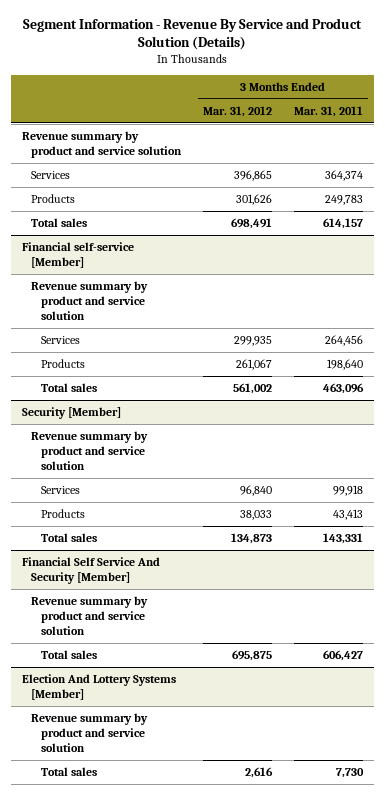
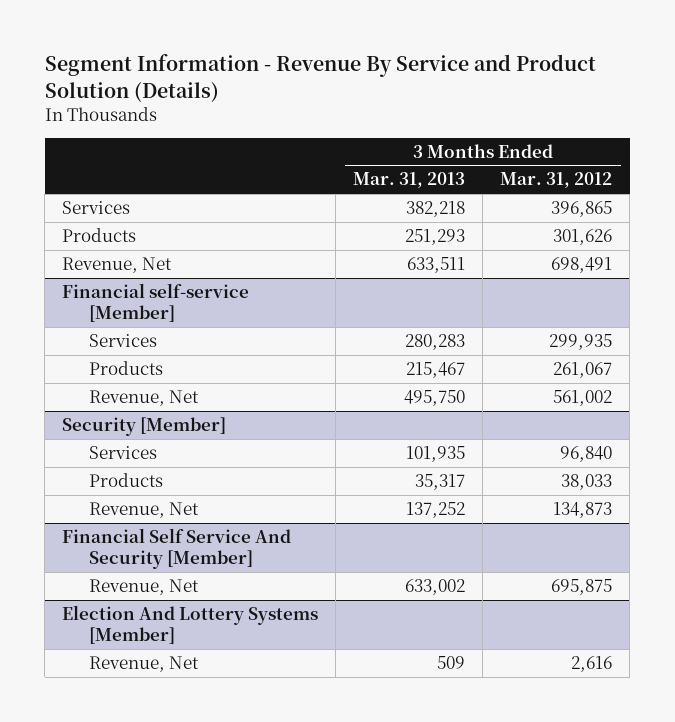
- | 3 Months Ended Mar. 31, 2012 | 3 Months Ended Mar. 31, 2011
+ | 3 Months Ended Mar. 31, 2013 | 3 Months Ended Mar. 31, 2012
- Revenue summary by product and service solution
- Total sales | 698,491 | 614,157
+ Revenue, Net | 633,511 | 698,491
@ Financial self-service [Member]
- Revenue summary by product and service solution
- Total sales | 561,002 | 463,096
+ Revenue, Net | 495,750 | 561,002
@ Security [Member]
- Revenue summary by product and service solution
- Total sales | 134,873 | 143,331
+ Revenue, Net | 137,252 | 134,873
@ Financial Self Service And Security [Member]
- Revenue summary by product and service solution
- Total sales | 695,875 | 606,427
+ Revenue, Net | 633,002 | 695,875
@ Election And Lottery Systems [Member]
- Revenue summary by product and service solution
- Total sales | 2,616 | 7,730
+ Revenue, Net | 509 | 2,616

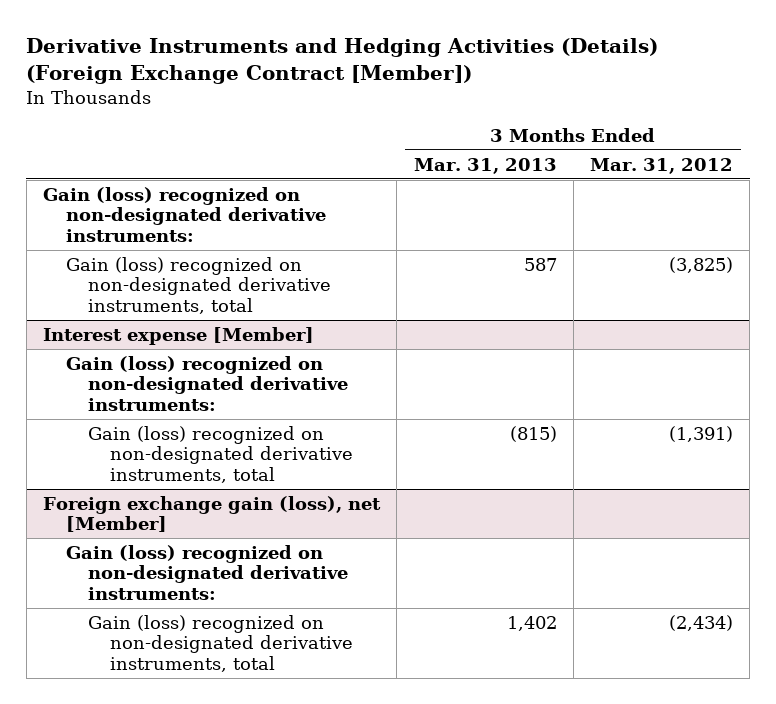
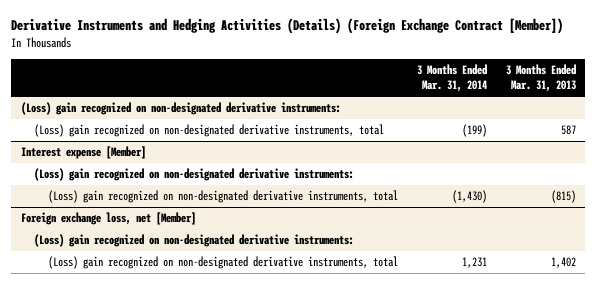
- | 3 Months Ended Mar. 31, 2013 | 3 Months Ended Mar. 31, 2012
+ | 3 Months Ended Mar. 31, 2014 | 3 Months Ended Mar. 31, 2013
- Gain (loss) recognized on non-designated derivative instruments:
- Gain (loss) recognized on non-designated derivative instruments, total | 587 | (3,825)
+ (Loss) gain recognized on non-designated derivative instruments:
+ (Loss) gain recognized on non-designated derivative instruments, total | (199) | 587
@ Interest expense [Member]
- Gain (loss) recognized on non-designated derivative instruments:
- Gain (loss) recognized on non-designated derivative instruments, total | (815) | (1,391)
- Foreign exchange gain (loss), net [Member]
- Gain (loss) recognized on non-designated derivative instruments:
- Gain (loss) recognized on non-designated derivative instruments, total | 1,402 | (2,434)
@ Interest expense [Member]
+ (Loss) gain recognized on non-designated derivative instruments:
+ (Loss) gain recognized on non-designated derivative instruments, total | (1,430) | (815)
+ Foreign exchange loss, net [Member]
+ (Loss) gain recognized on non-designated derivative instruments:
+ (Loss) gain recognized on non-designated derivative instruments, total | 1,231 | 1,402

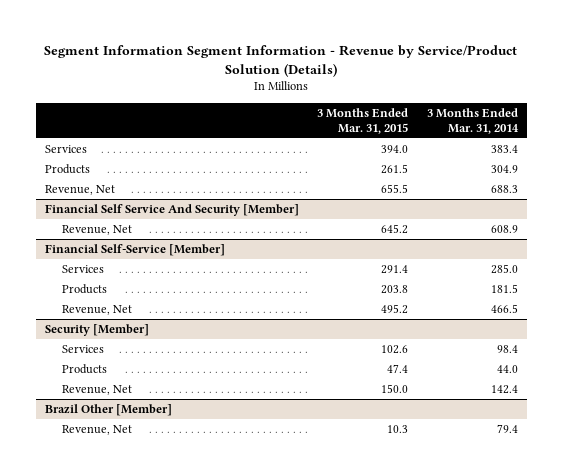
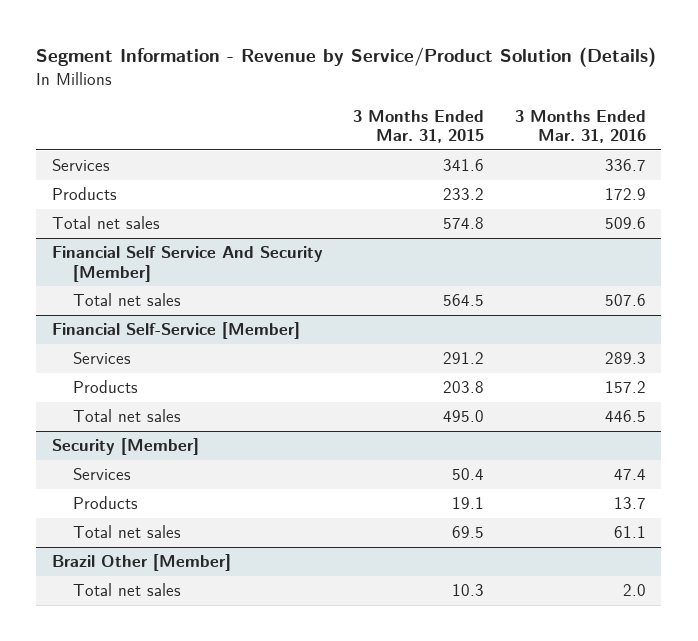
- Segment Information Segment Information - Revenue by Service/Product Solution (Details)
+ Segment Information - Revenue by Service/Product Solution (Details)
- | 3 Months Ended Mar. 31, 2015 | 3 Months Ended Mar. 31, 2014
+ | 3 Months Ended Mar. 31, 2015 | 3 Months Ended Mar. 31, 2016
- Services | 394.0 | 383.4
- Products | 261.5 | 304.9
- Revenue, Net | 655.5 | 688.3
+ Services | 341.6 | 336.7
+ Products | 233.2 | 172.9
+ Total net sales | 574.8 | 509.6
@ Financial Self Service And Security [Member]
- Revenue, Net | 645.2 | 608.9
+ Total net sales | 564.5 | 507.6
@ Financial Self-Service [Member]
- Services | 291.4 | 285.0
+ Services | 291.2 | 289.3
- Revenue, Net | 495.2 | 466.5
+ Total net sales | 495.0 | 446.5
@ Security [Member]
- Services | 102.6 | 98.4
- Products | 47.4 | 44.0
- Revenue, Net | 150.0 | 142.4
+ Services | 50.4 | 47.4
+ Products | 19.1 | 13.7
+ Total net sales | 69.5 | 61.1
@ Brazil Other [Member]
- Revenue, Net | 10.3 | 79.4
+ Total net sales | 10.3 | 2.0

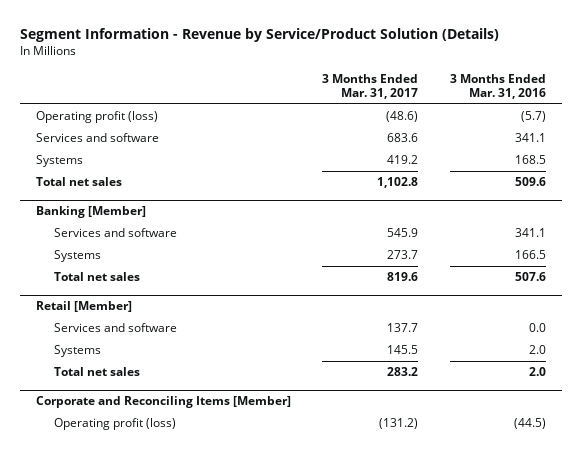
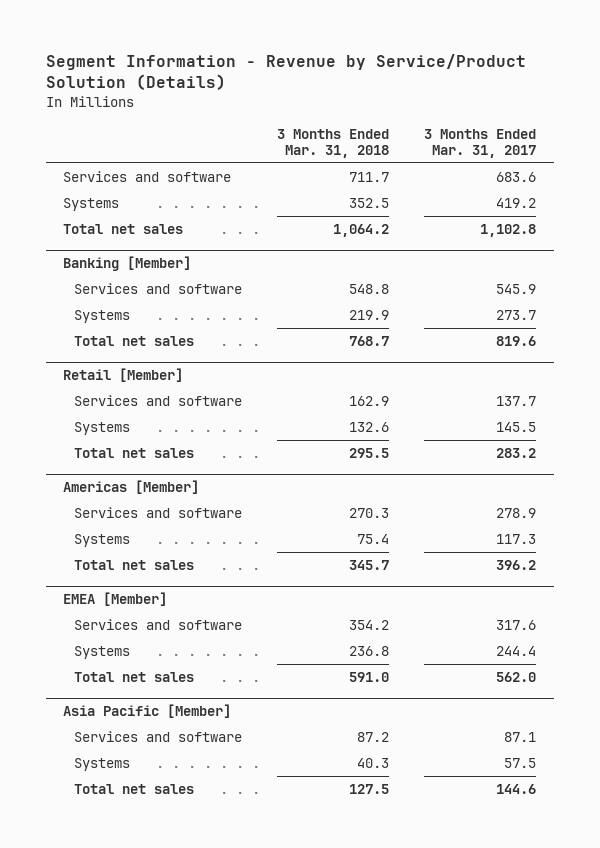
- | 3 Months Ended Mar. 31, 2017 | 3 Months Ended Mar. 31, 2016
+ | 3 Months Ended Mar. 31, 2018 | 3 Months Ended Mar. 31, 2017
- Operating profit (loss) | (48.6) | (5.7)
- Corporate and Reconciling Items [Member]
- Operating profit (loss) | (131.2) | (44.5)
+ Americas [Member]
+ Services and software | 270.3 | 278.9
+ Systems | 75.4 | 117.3
+ Total net sales | 345.7 | 396.2
+ EMEA [Member]
+ Services and software | 354.2 | 317.6
+ Systems | 236.8 | 244.4
+ Total net sales | 591.0 | 562.0
+ Asia Pacific [Member]
+ Services and software | 87.2 | 87.1
+ Systems | 40.3 | 57.5
+ Total net sales | 127.5 | 144.6

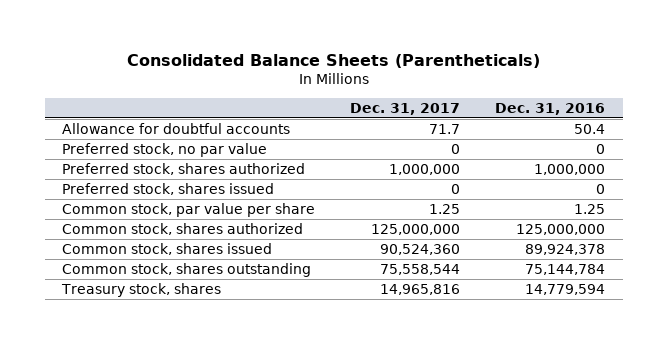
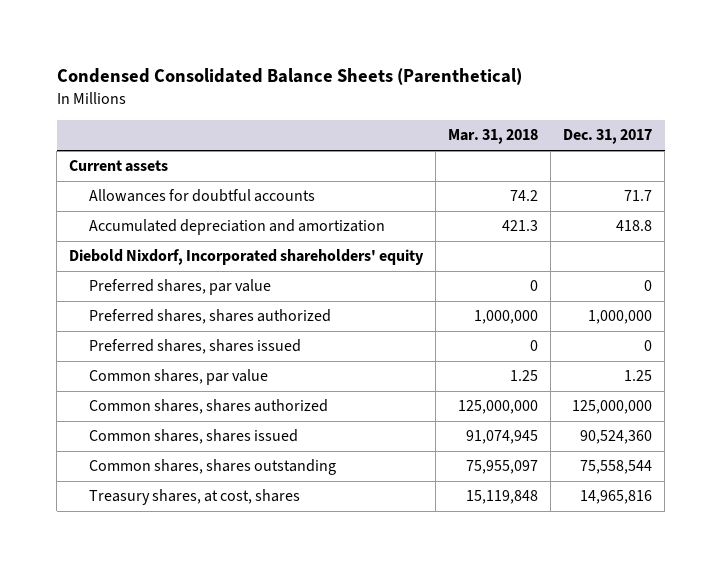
- Consolidated Balance Sheets (Parentheticals)
+ Condensed Consolidated Balance Sheets (Parenthetical)
- | Dec. 31, 2017 | Dec. 31, 2016
+ | Mar. 31, 2018 | Dec. 31, 2017
- Allowance for doubtful accounts | 71.7 | 50.4
- Preferred stock, no par value | 0 | 0
- Preferred stock, shares authorized | 1,000,000 | 1,000,000
- Preferred stock, shares issued | 0 | 0
- Common stock, par value per share | 1.25 | 1.25
- Common stock, shares authorized | 125,000,000 | 125,000,000
- Common stock, shares issued | 90,524,360 | 89,924,378
- Common stock, shares outstanding | 75,558,544 | 75,144,784
- Treasury stock, shares | 14,965,816 | 14,779,594
+ Current assets
+ Allowances for doubtful accounts | 74.2 | 71.7
+ Accumulated depreciation and amortization | 421.3 | 418.8
+ Diebold Nixdorf, Incorporated shareholders' equity
+ Preferred shares, par value | 0 | 0
+ Preferred shares, shares authorized | 1,000,000 | 1,000,000
+ Preferred shares, shares issued | 0 | 0
+ Common shares, par value | 1.25 | 1.25
+ Common shares, shares authorized | 125,000,000 | 125,000,000
+ Common shares, shares issued | 91,074,945 | 90,524,360
+ Common shares, shares outstanding | 75,955,097 | 75,558,544
+ Treasury shares, at cost, shares | 15,119,848 | 14,965,816

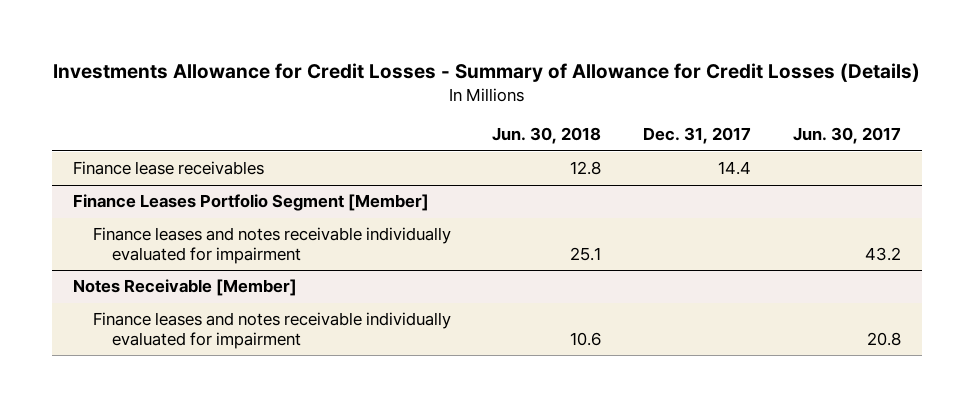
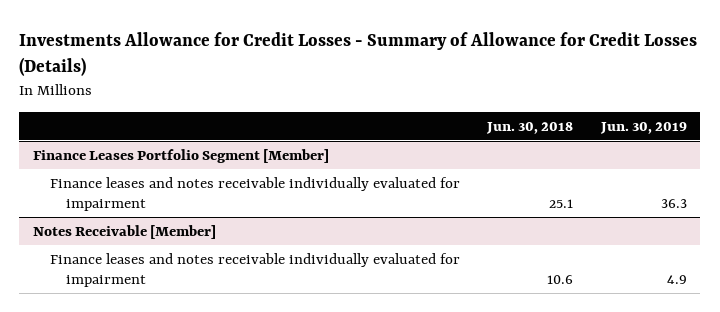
- | Jun. 30, 2018 | Dec. 31, 2017 | Jun. 30, 2017
+ | Jun. 30, 2018 | Jun. 30, 2019
- Finance lease receivables | 12.8 | 14.4 |

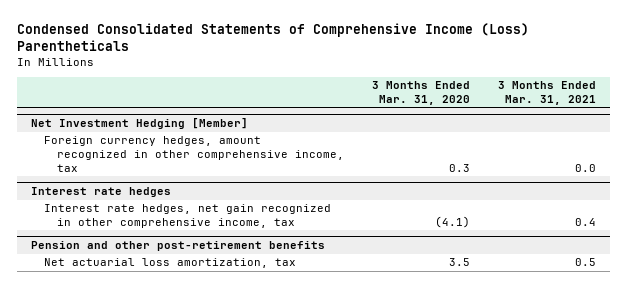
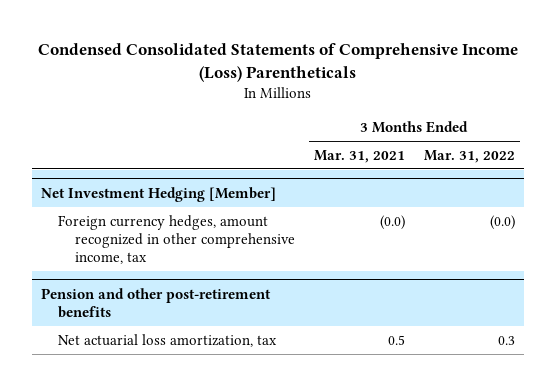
- | 3 Months Ended Mar. 31, 2020 | 3 Months Ended Mar. 31, 2021
+ | 3 Months Ended Mar. 31, 2021 | 3 Months Ended Mar. 31, 2022
@ Net Investment Hedging [Member]
- Foreign currency hedges, amount recognized in other comprehensive income, tax | 0.3 | 0.0
- Interest rate hedges
- Interest rate hedges, net gain recognized in other comprehensive income, tax | (4.1) | 0.4
@ Net Investment Hedging [Member]
+ Foreign currency hedges, amount recognized in other comprehensive income, tax | (0.0) | (0.0)

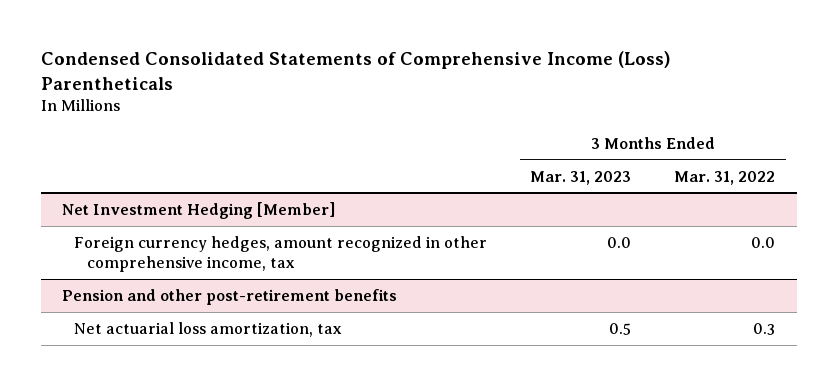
- | 3 Months Ended Mar. 31, 2021 | 3 Months Ended Mar. 31, 2022
+ | 3 Months Ended Mar. 31, 2023 | 3 Months Ended Mar. 31, 2022
@ Net Investment Hedging [Member]
- Foreign currency hedges, amount recognized in other comprehensive income, tax | (0.0) | (0.0)
+ Foreign currency hedges, amount recognized in other comprehensive income, tax | 0.0 | 0.0

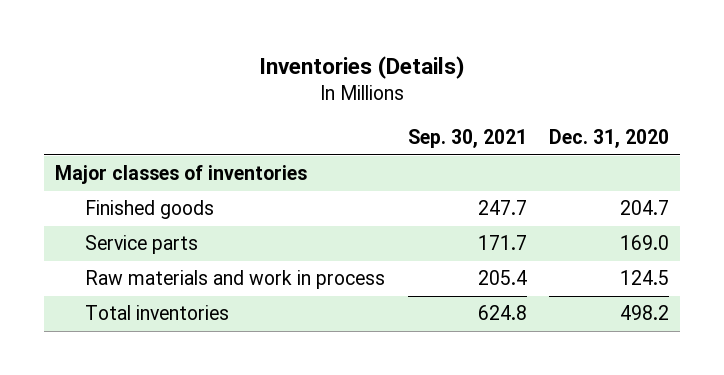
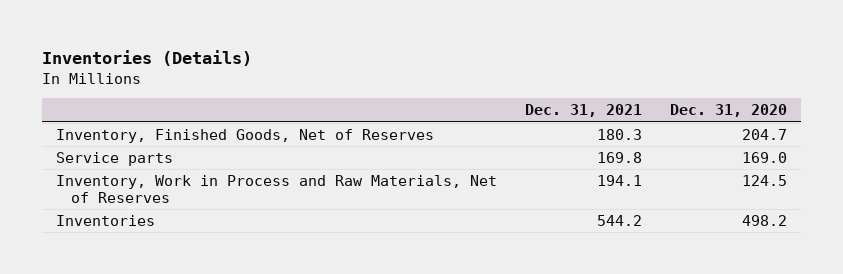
- | Sep. 30, 2021 | Dec. 31, 2020
+ | Dec. 31, 2021 | Dec. 31, 2020
- Major classes of inventories
- Finished goods | 247.7 | 204.7
+ Inventory, Finished Goods, Net of Reserves | 180.3 | 204.7
- Raw materials and work in process | 205.4 | 124.5
- Total inventories | 624.8 | 498.2
+ Inventory, Work in Process and Raw Materials, Net of Reserves | 194.1 | 124.5
+ Inventories | 544.2 | 498.2

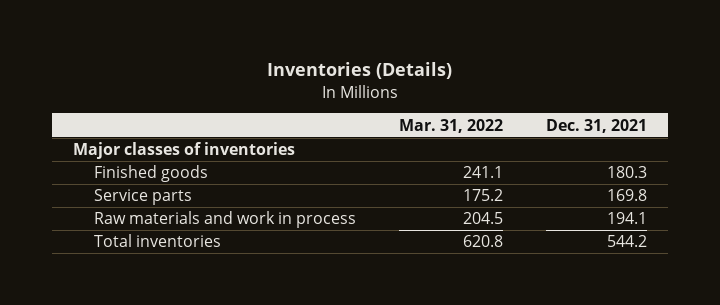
- | Dec. 31, 2021 | Dec. 31, 2020
+ | Mar. 31, 2022 | Dec. 31, 2021
- Inventory, Finished Goods, Net of Reserves | 180.3 | 204.7
+ Major classes of inventories
+ Finished goods | 241.1 | 180.3
- Inventory, Work in Process and Raw Materials, Net of Reserves | 194.1 | 124.5
- Inventories | 544.2 | 498.2
+ Raw materials and work in process | 204.5 | 194.1
+ Total inventories | 620.8 | 544.2

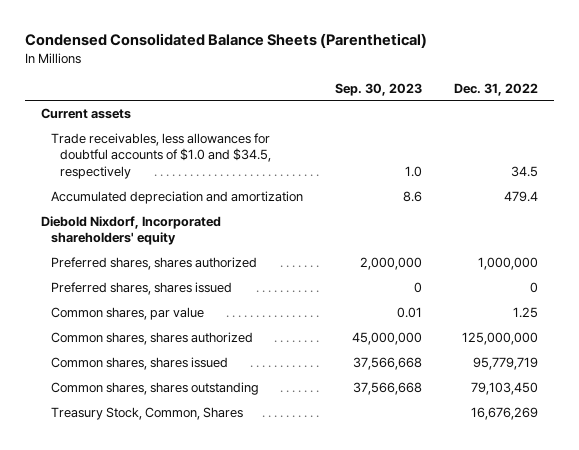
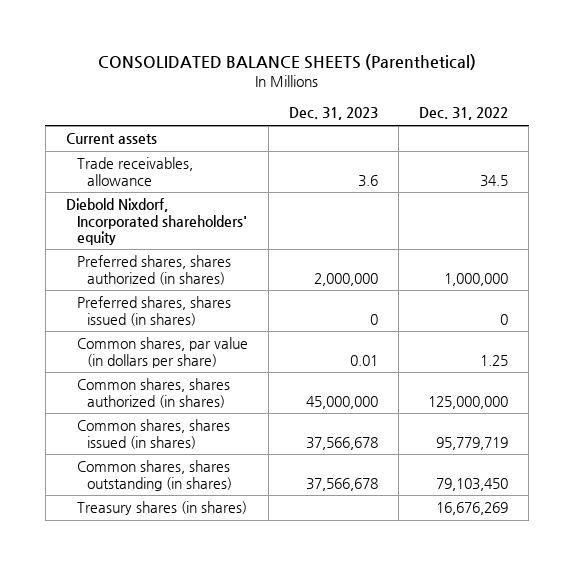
- Condensed Consolidated Balance Sheets (Parenthetical)
+ CONSOLIDATED BALANCE SHEETS (Parenthetical)
- | Sep. 30, 2023 | Dec. 31, 2022
+ | Dec. 31, 2023 | Dec. 31, 2022
- Trade receivables, less allowances for doubtful accounts of $1.0 and $34.5, respectively | 1.0 | 34.5
- Accumulated depreciation and amortization | 8.6 | 479.4
+ Trade receivables, allowance | 3.6 | 34.5
- Preferred shares, shares authorized | 2,000,000 | 1,000,000
- Preferred shares, shares issued | 0 | 0
- Common shares, par value | 0.01 | 1.25
- Common shares, shares authorized | 45,000,000 | 125,000,000
- Common shares, shares issued | 37,566,668 | 95,779,719
- Common shares, shares outstanding | 37,566,668 | 79,103,450
- Treasury Stock, Common, Shares | | 16,676,269
+ Preferred shares, shares authorized (in shares) | 2,000,000 | 1,000,000
+ Preferred shares, shares issued (in shares) | 0 | 0
+ Common shares, par value (in dollars per share) | 0.01 | 1.25
+ Common shares, shares authorized (in shares) | 45,000,000 | 125,000,000
+ Common shares, shares issued (in shares) | 37,566,678 | 95,779,719
+ Common shares, shares outstanding (in shares) | 37,566,678 | 79,103,450
+ Treasury shares (in shares) | | 16,676,269

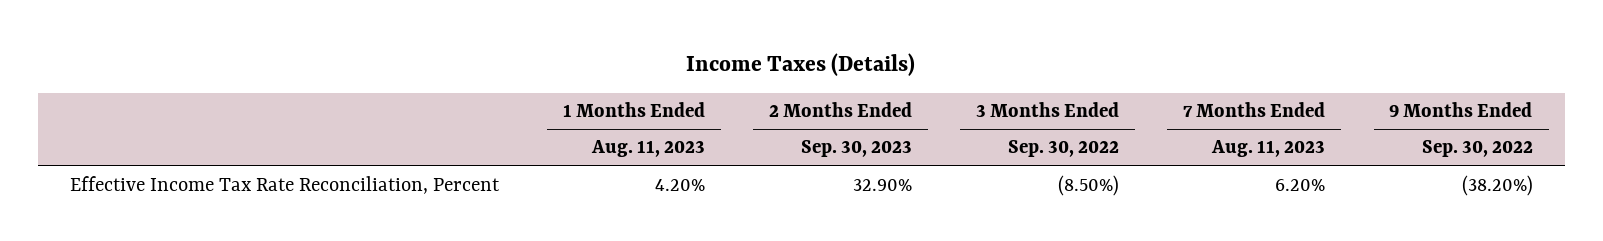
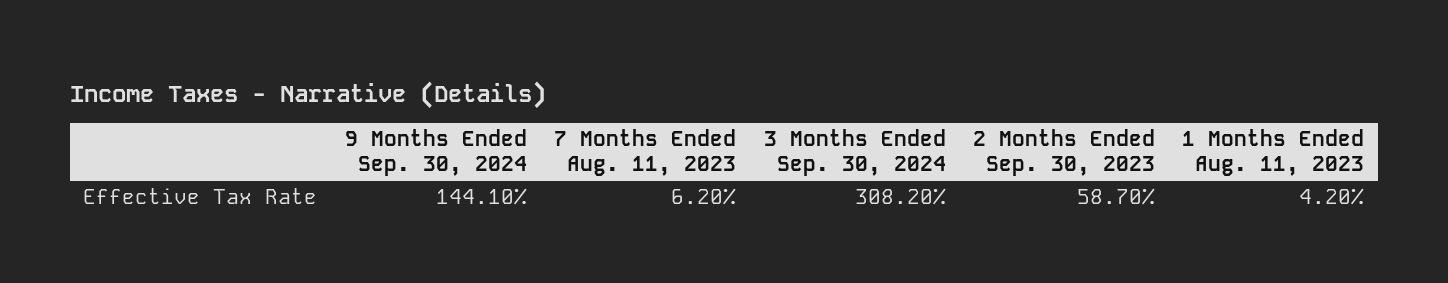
- Income Taxes (Details)
+ Income Taxes - Narrative (Details)
- | 1 Months Ended Aug. 11, 2023 | 2 Months Ended Sep. 30, 2023 | 3 Months Ended Sep. 30, 2022 | 7 Months Ended Aug. 11, 2023 | 9 Months Ended Sep. 30, 2022
+ | 9 Months Ended Sep. 30, 2024 | 7 Months Ended Aug. 11, 2023 | 3 Months Ended Sep. 30, 2024 | 2 Months Ended Sep. 30, 2023 | 1 Months Ended Aug. 11, 2023
- Effective Income Tax Rate Reconciliation, Percent | 4.20% | 32.90% | (8.50%) | 6.20% | (38.20%)
+ Effective Tax Rate | 144.10% | 6.20% | 308.20% | 58.70% | 4.20%

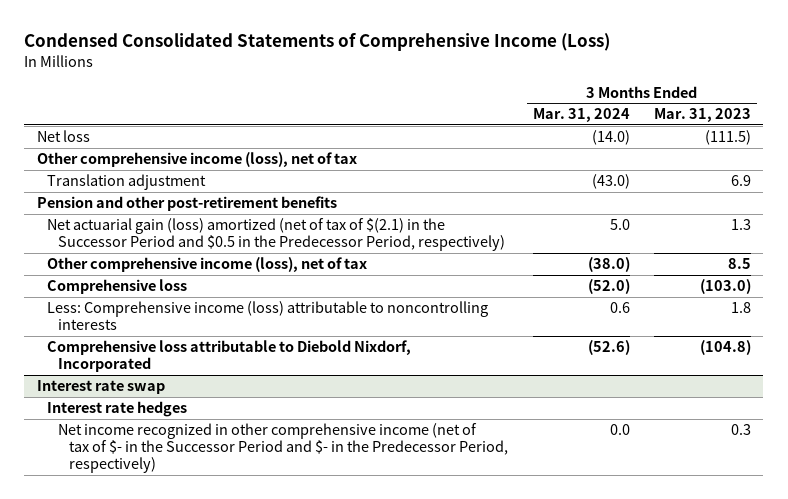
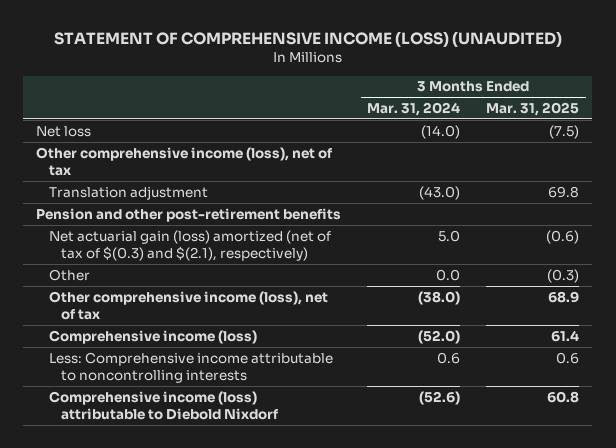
- Condensed Consolidated Statements of Comprehensive Income (Loss)
+ STATEMENT OF COMPREHENSIVE INCOME (LOSS) (UNAUDITED)
- | 3 Months Ended Mar. 31, 2024 | 3 Months Ended Mar. 31, 2023
+ | 3 Months Ended Mar. 31, 2024 | 3 Months Ended Mar. 31, 2025
- Net actuarial gain (loss) amortized (net of tax of $(2.1) in the Successor Period and $0.5 in the Predecessor Period, respectively) | 5.0 | 1.3
+ Net actuarial gain (loss) amortized (net of tax of $(0.3) and $(2.1), respectively) | 5.0 | (0.6)
+ Other | 0.0 | (0.3)
- Comprehensive loss | (52.0) | (103.0)
- Less: Comprehensive income (loss) attributable to noncontrolling interests | 0.6 | 1.8
- Comprehensive loss attributable to Diebold Nixdorf, Incorporated | (52.6) | (104.8)
- Interest rate swap
- Interest rate hedges
- Net income recognized in other comprehensive income (net of tax of $- in the Successor Period and $- in the Predecessor Period, respectively) | 0.0 | 0.3
+ Comprehensive income (loss) | (52.0) | 61.4
+ Less: Comprehensive income attributable to noncontrolling interests | 0.6 | 0.6
+ Comprehensive income (loss) attributable to Diebold Nixdorf | (52.6) | 60.8

